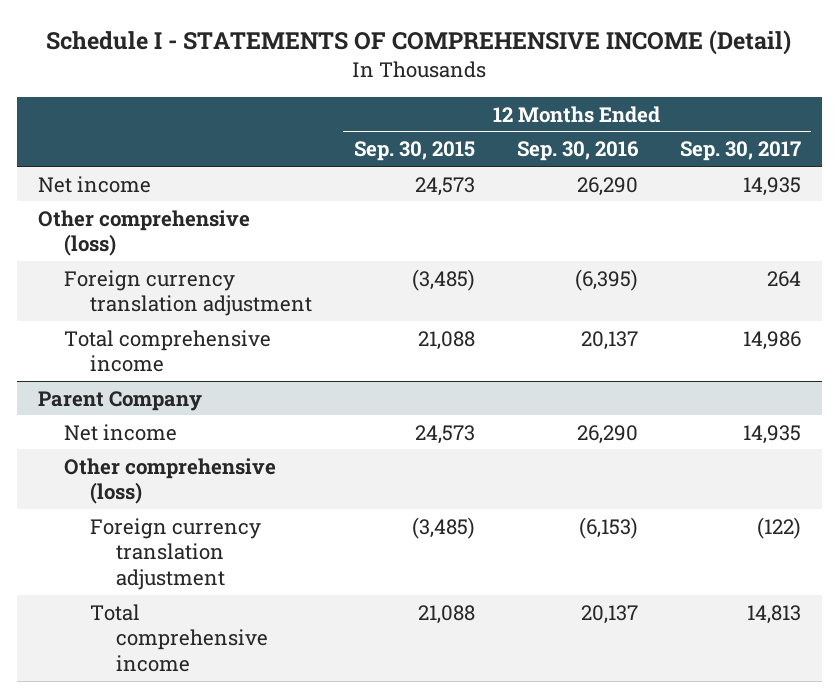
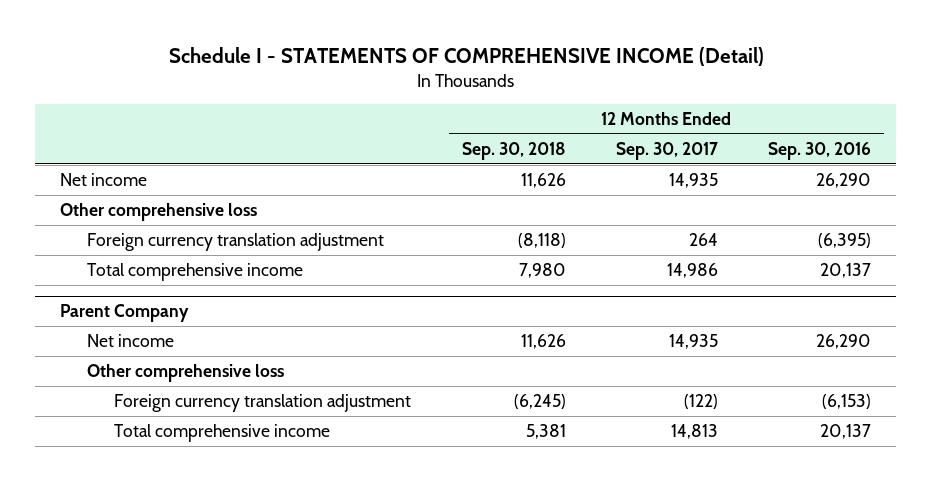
- | 12 Months Ended Sep. 30, 2015 | 12 Months Ended Sep. 30, 2016 | 12 Months Ended Sep. 30, 2017
+ | 12 Months Ended Sep. 30, 2018 | 12 Months Ended Sep. 30, 2017 | 12 Months Ended Sep. 30, 2016
- Other comprehensive (loss)
+ Other comprehensive loss
@ Parent Company
- Other comprehensive (loss)
+ Other comprehensive loss

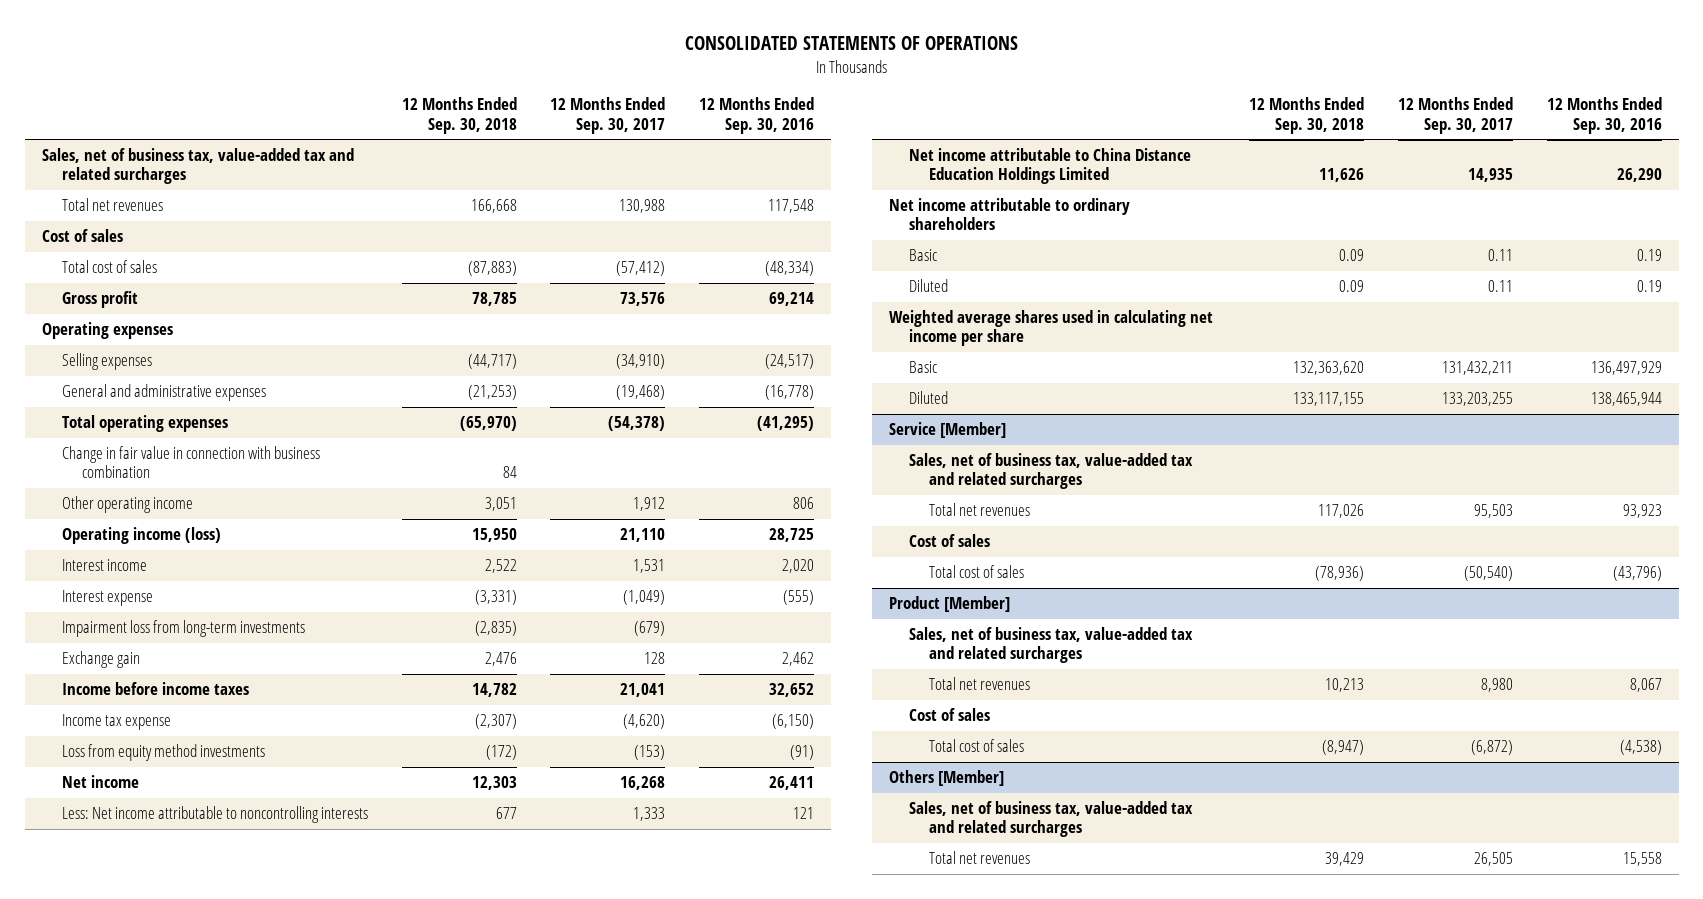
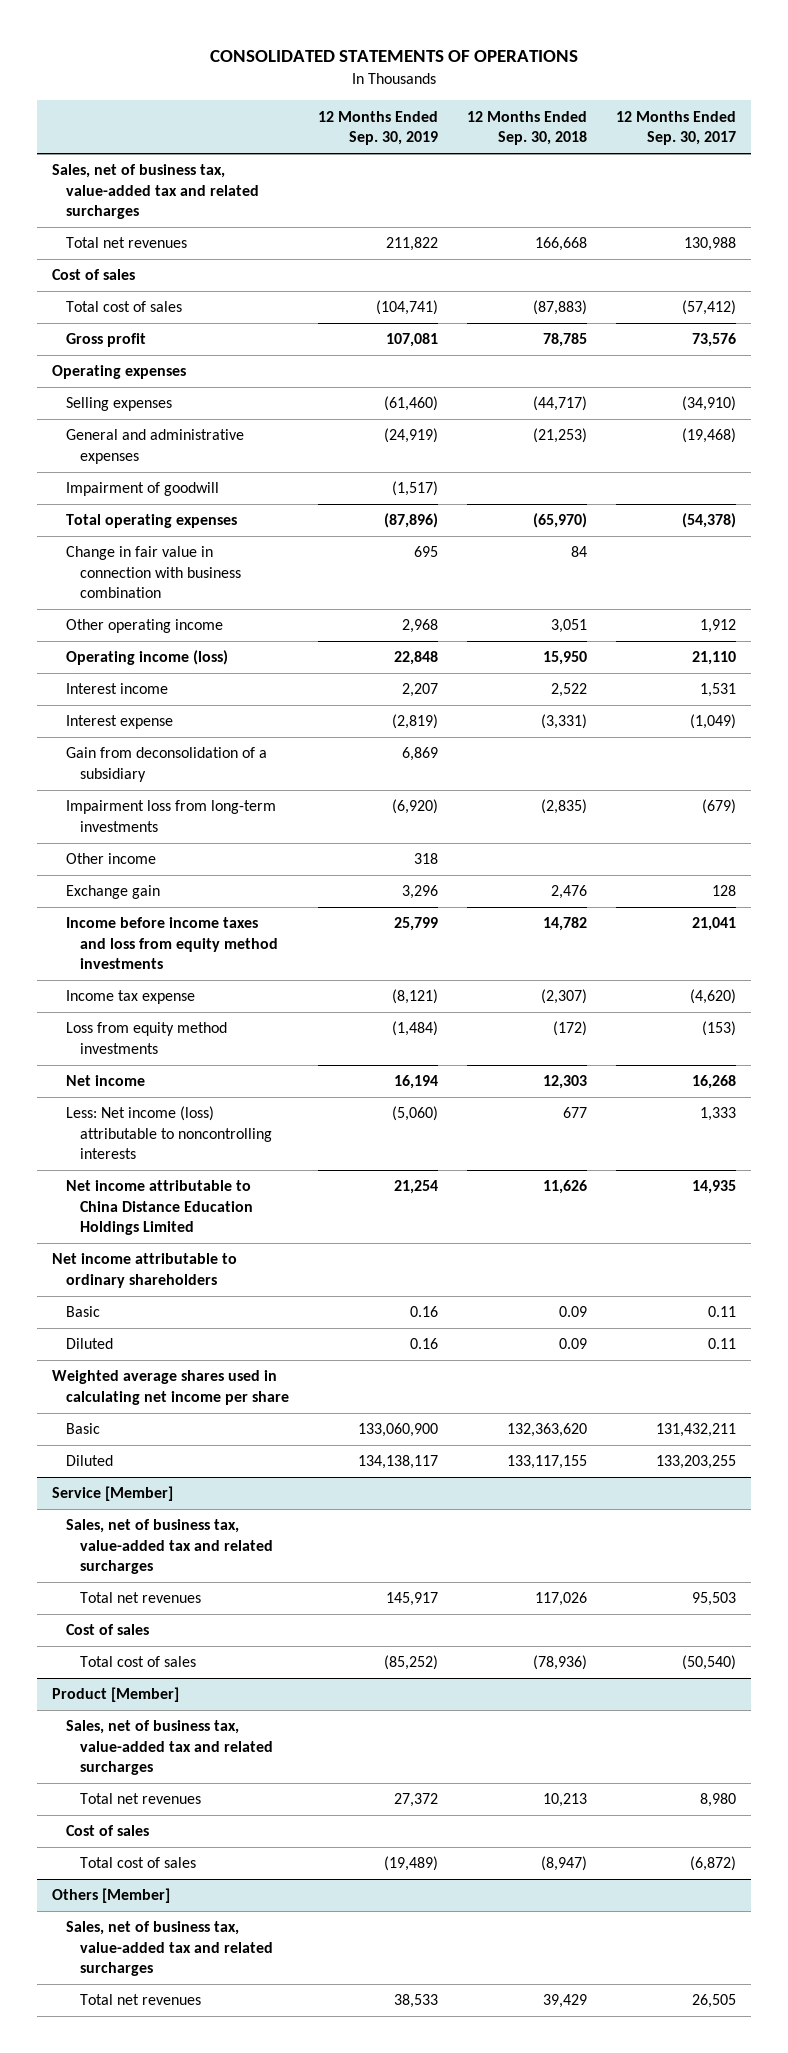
- | 12 Months Ended Sep. 30, 2018 | 12 Months Ended Sep. 30, 2017 | 12 Months Ended Sep. 30, 2016
+ | 12 Months Ended Sep. 30, 2019 | 12 Months Ended Sep. 30, 2018 | 12 Months Ended Sep. 30, 2017
+ Impairment of goodwill | (1,517) | |
+ Gain from deconsolidation of a subsidiary | 6,869 | |
+ Other income | 318 | |
- Income before income taxes | 14,782 | 21,041 | 32,652
+ Income before income taxes and loss from equity method investments | 25,799 | 14,782 | 21,041
- Less: Net income attributable to noncontrolling interests | 677 | 1,333 | 121
+ Less: Net income (loss) attributable to noncontrolling interests | (5,060) | 677 | 1,333

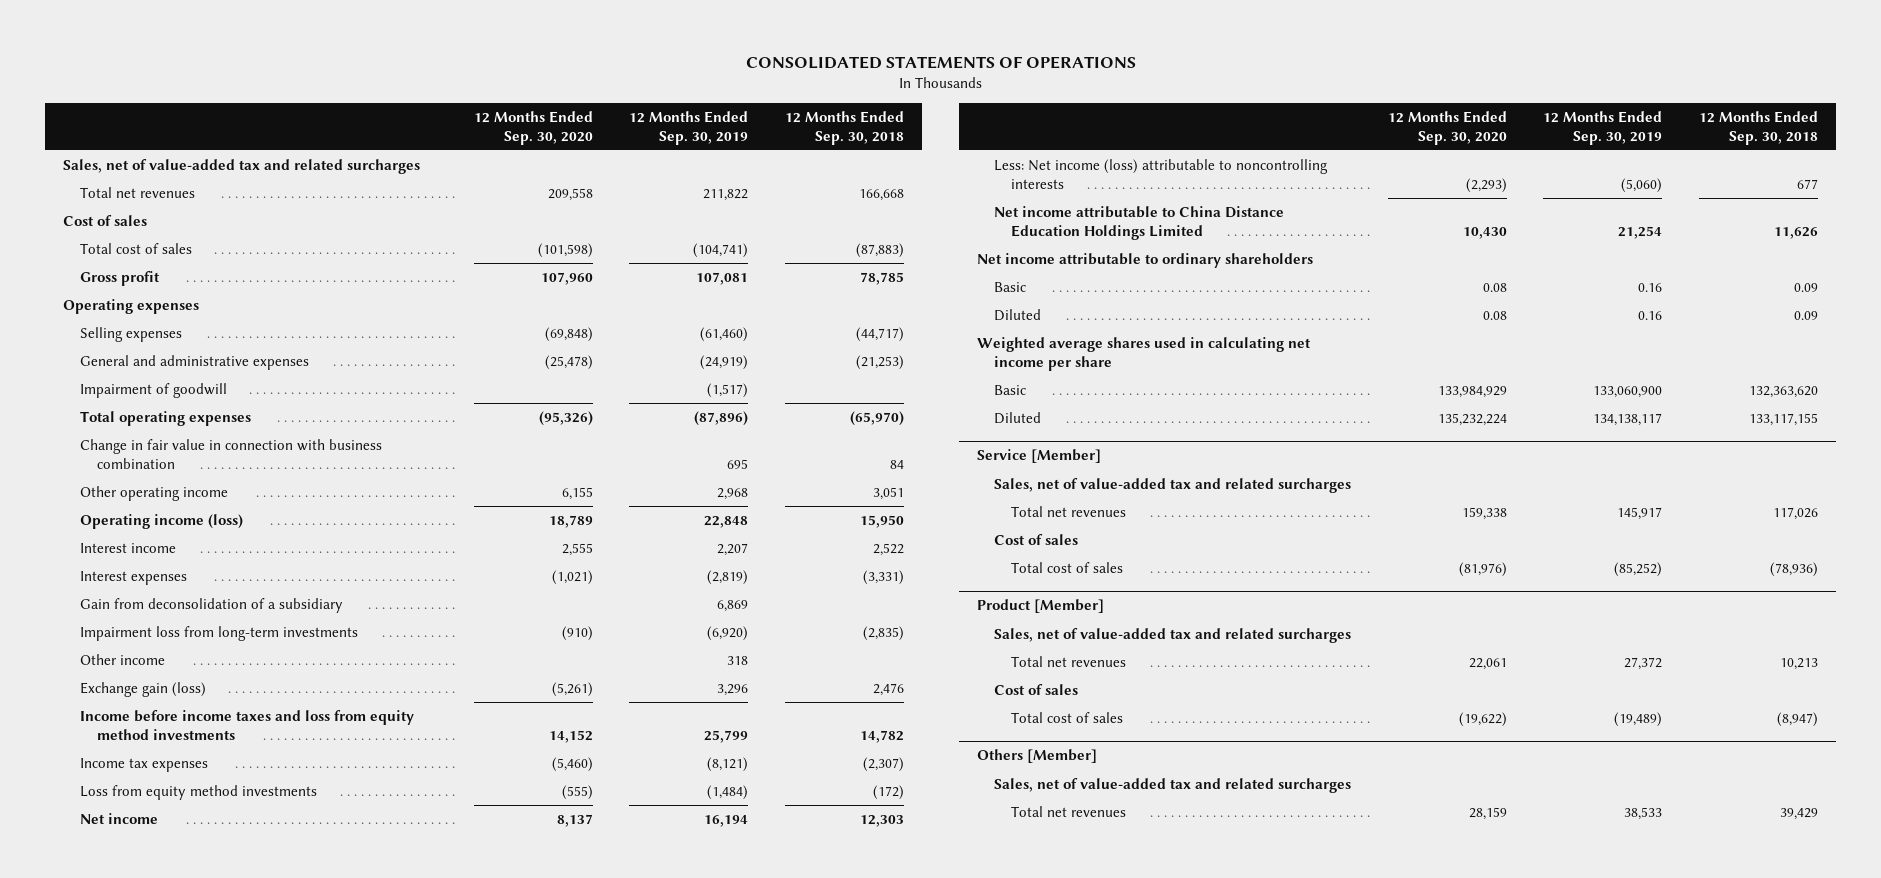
- | 12 Months Ended Sep. 30, 2019 | 12 Months Ended Sep. 30, 2018 | 12 Months Ended Sep. 30, 2017
+ | 12 Months Ended Sep. 30, 2020 | 12 Months Ended Sep. 30, 2019 | 12 Months Ended Sep. 30, 2018
- Sales, net of business tax, value-added tax and related surcharges
+ Sales, net of value-added tax and related surcharges
- Interest expense | (2,819) | (3,331) | (1,049)
+ Interest expenses | (1,021) | (2,819) | (3,331)
- Exchange gain | 3,296 | 2,476 | 128
+ Exchange gain (loss) | (5,261) | 3,296 | 2,476
- Income tax expense | (8,121) | (2,307) | (4,620)
+ Income tax expenses | (5,460) | (8,121) | (2,307)
@ Service [Member]
- Sales, net of business tax, value-added tax and related surcharges
+ Sales, net of value-added tax and related surcharges
@ Product [Member]
- Sales, net of business tax, value-added tax and related surcharges
+ Sales, net of value-added tax and related surcharges
@ Others [Member]
- Sales, net of business tax, value-added tax and related surcharges
+ Sales, net of value-added tax and related surcharges

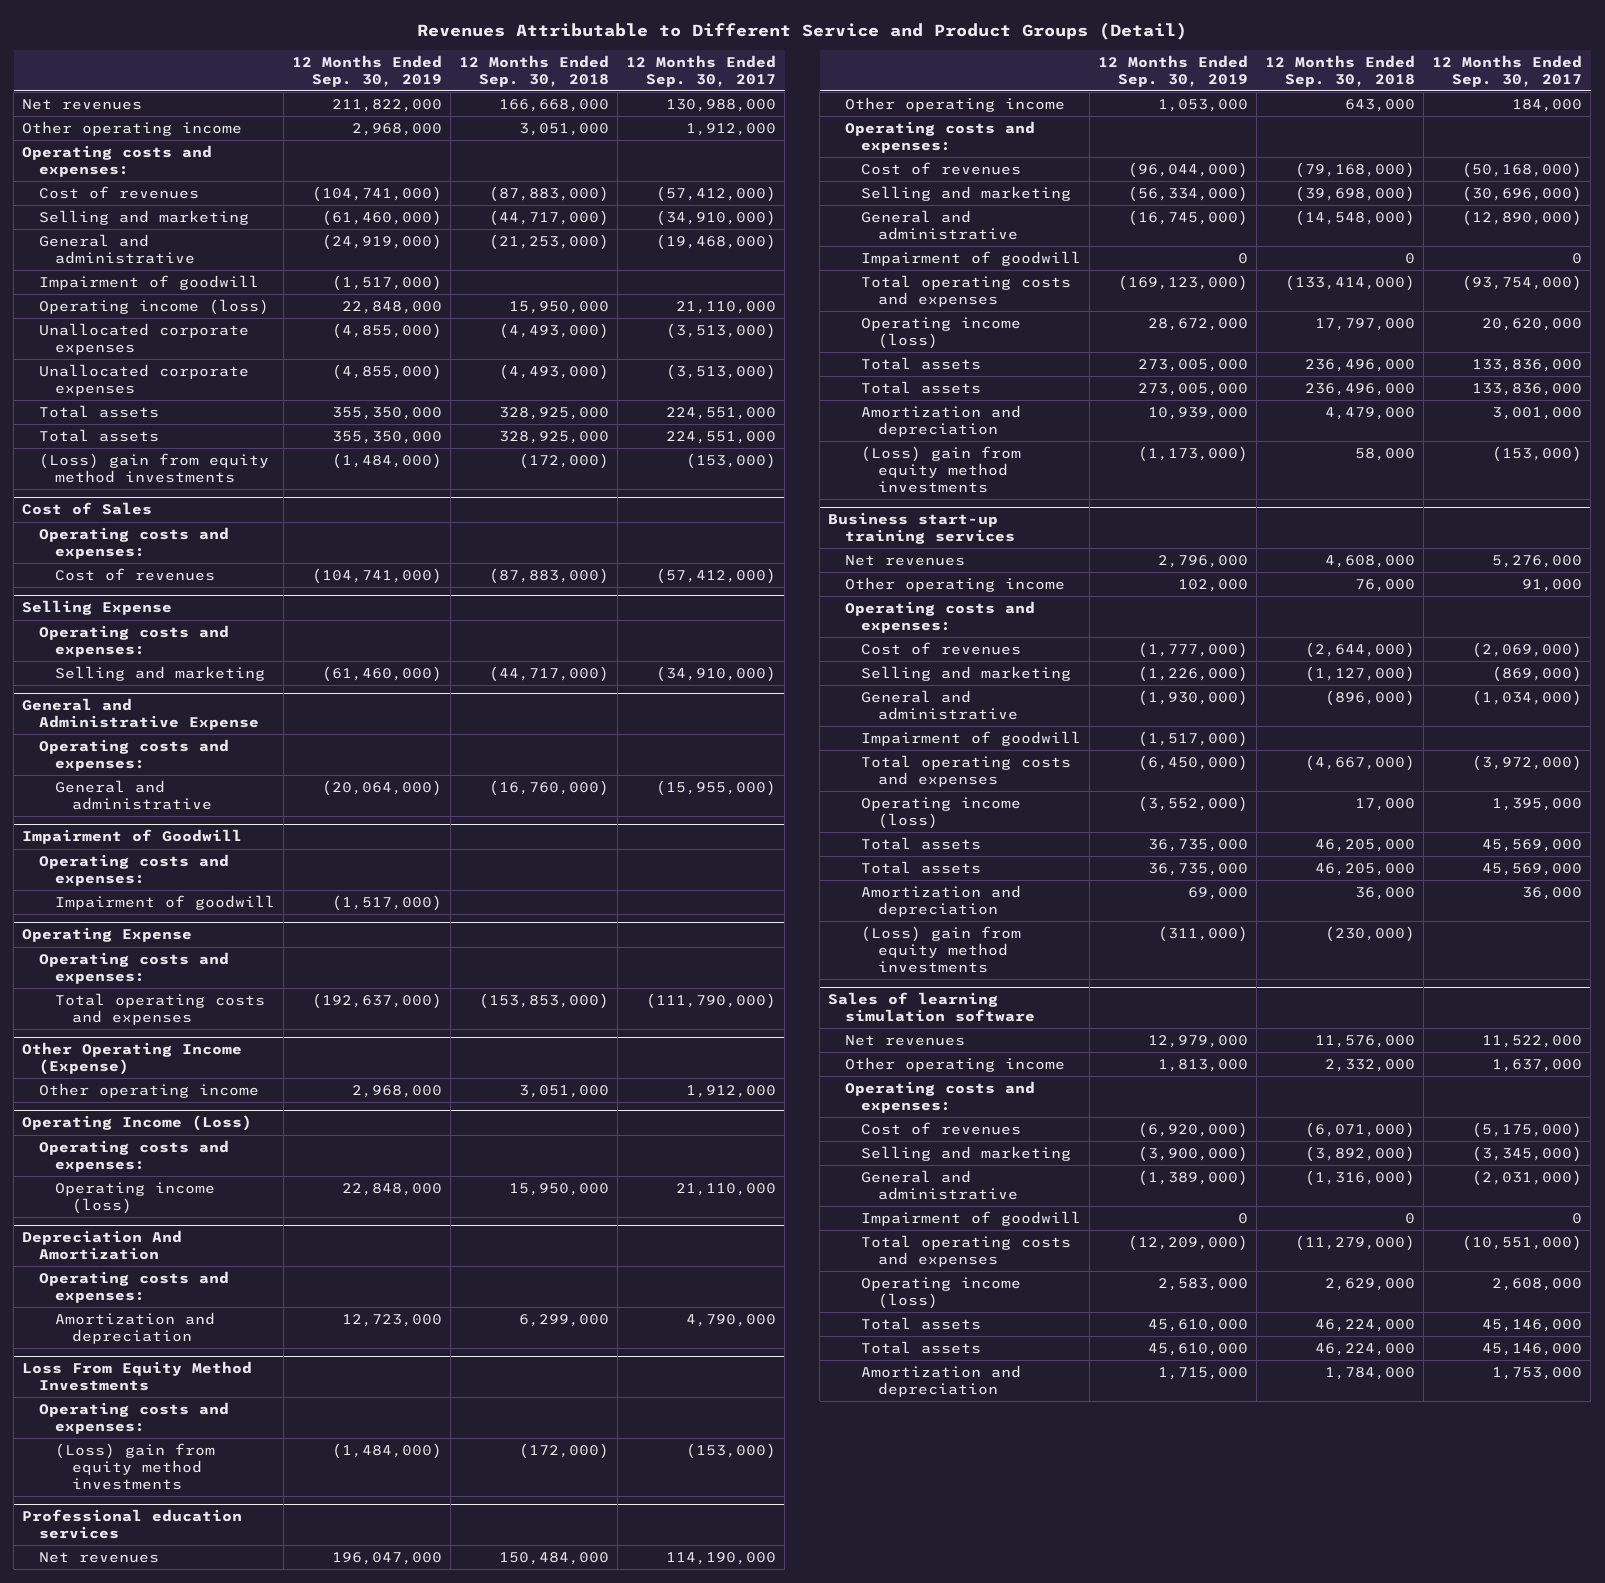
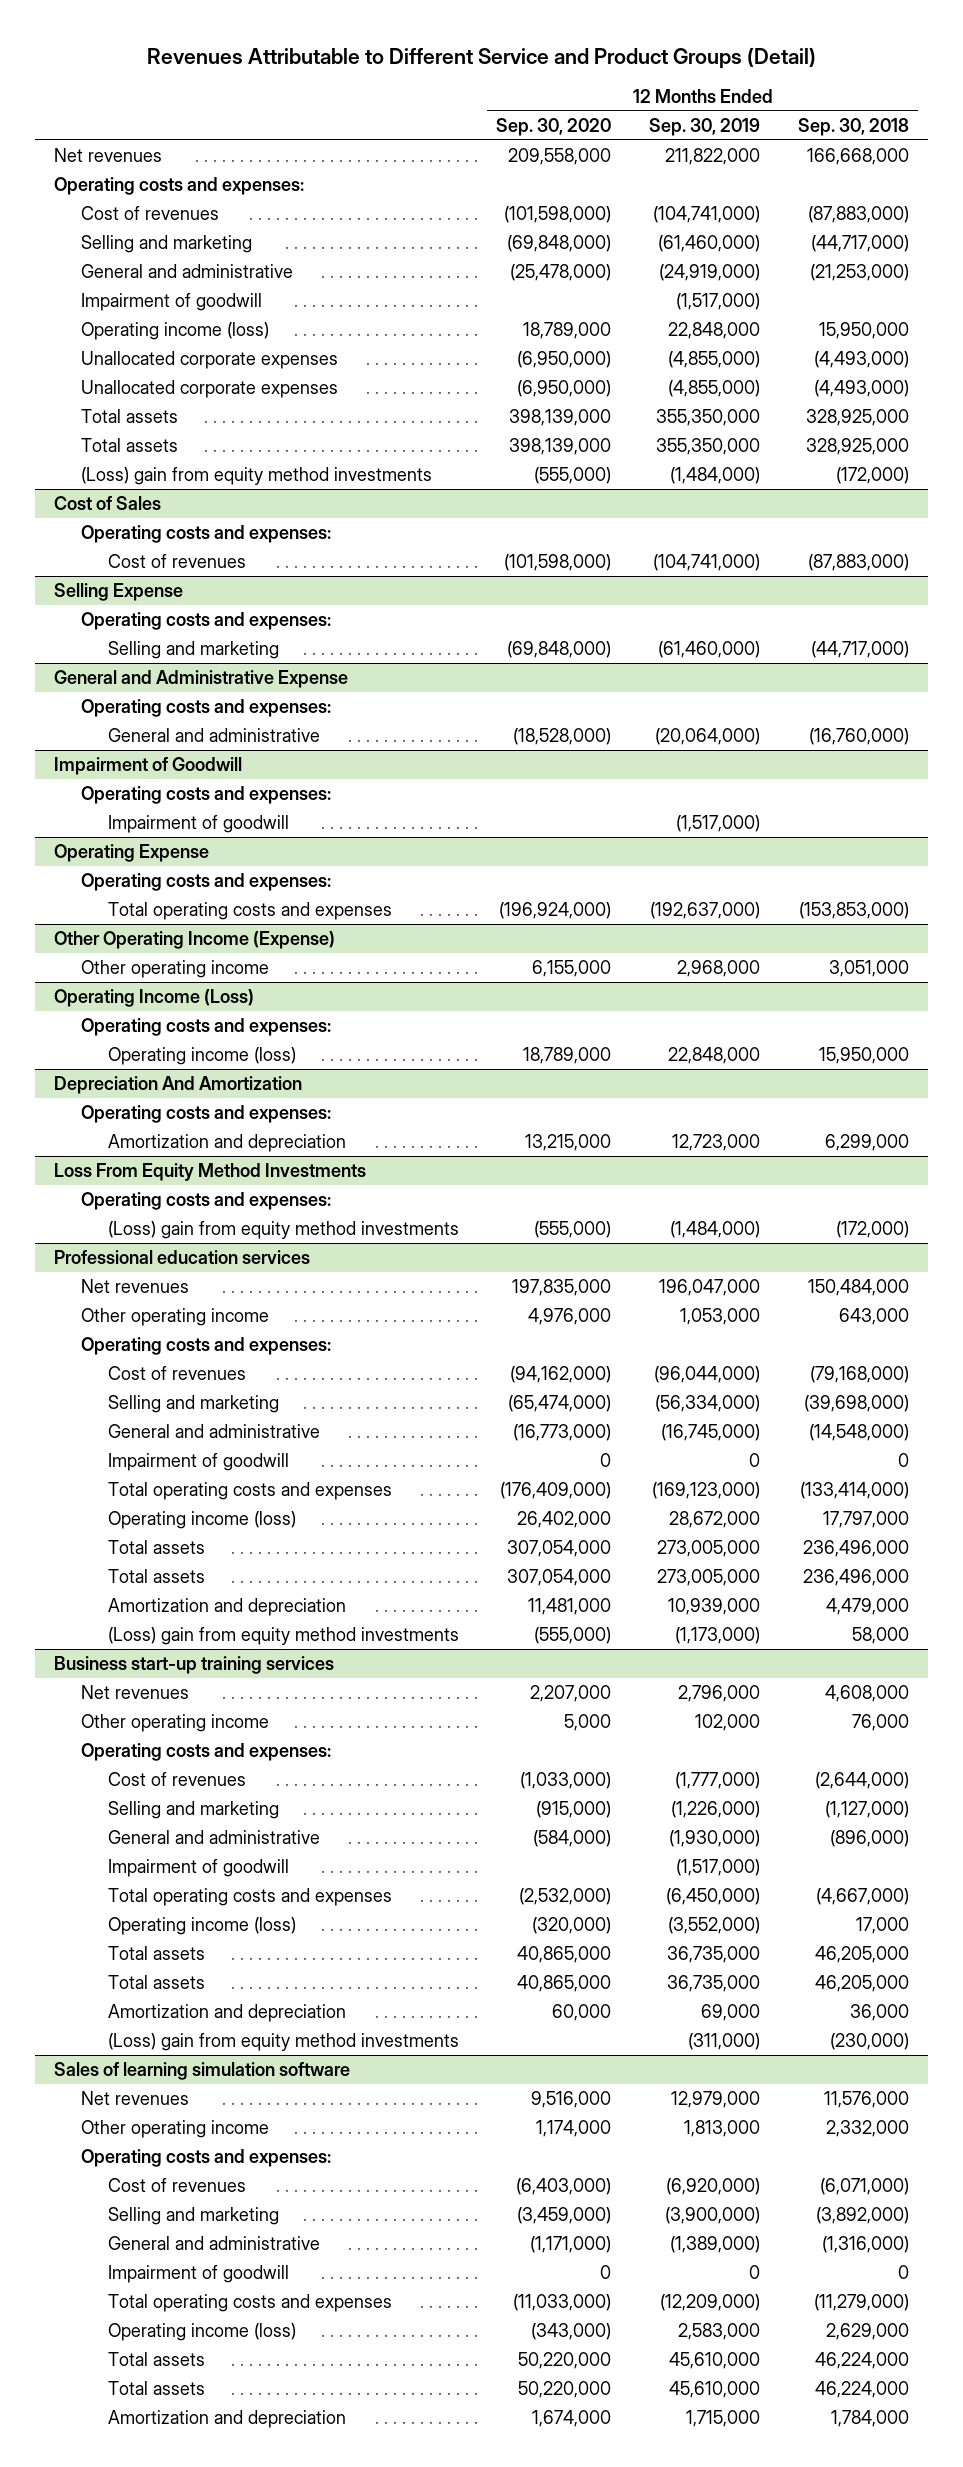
- | 12 Months Ended Sep. 30, 2019 | 12 Months Ended Sep. 30, 2018 | 12 Months Ended Sep. 30, 2017
+ | 12 Months Ended Sep. 30, 2020 | 12 Months Ended Sep. 30, 2019 | 12 Months Ended Sep. 30, 2018
- Other operating income | 2,968,000 | 3,051,000 | 1,912,000

